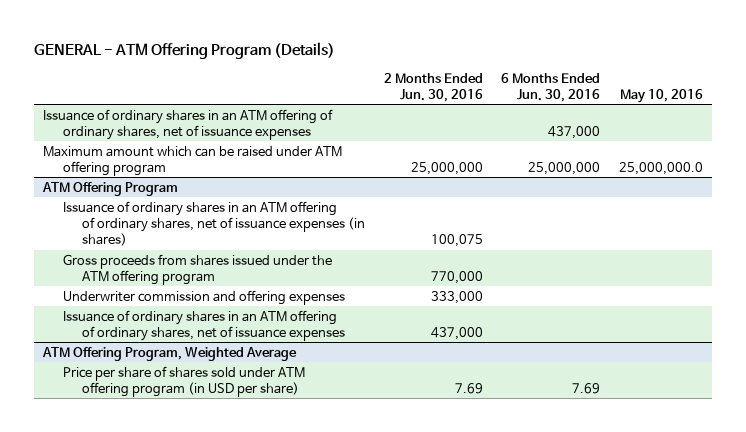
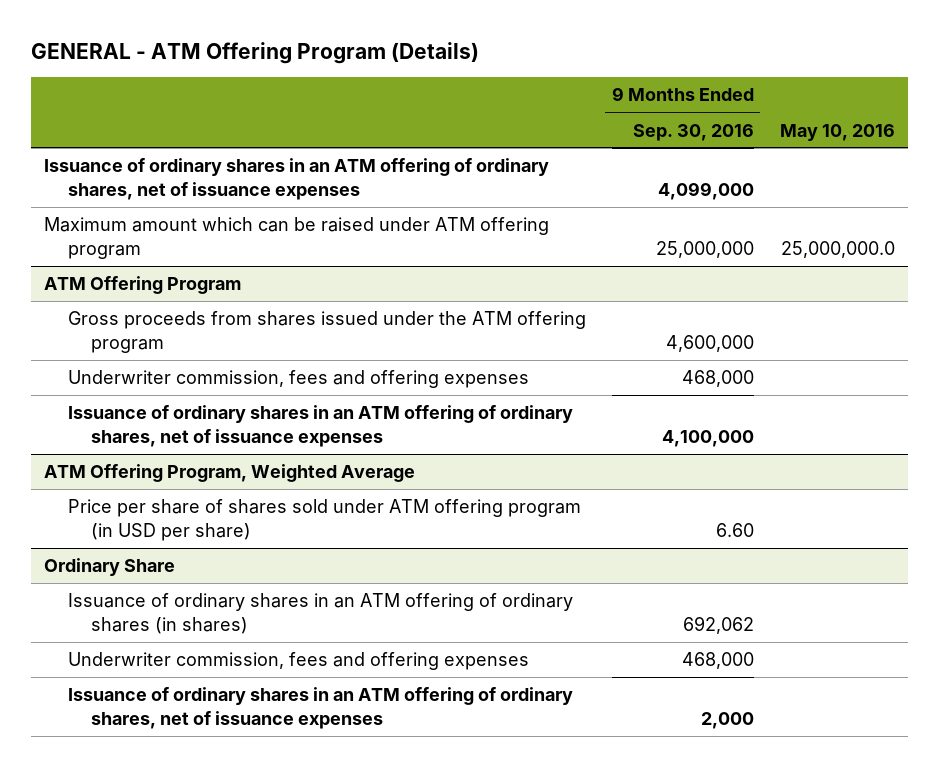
- | 2 Months Ended Jun. 30, 2016 | 6 Months Ended Jun. 30, 2016 | May 10, 2016
+ | 9 Months Ended Sep. 30, 2016 | May 10, 2016
@ ATM Offering Program
- Issuance of ordinary shares in an ATM offering of ordinary shares, net of issuance expenses (in shares) | 100,075 | |
- Underwriter commission and offering expenses | 333,000 | |
+ Underwriter commission, fees and offering expenses | 468,000 |
+ Ordinary Share
+ Issuance of ordinary shares in an ATM offering of ordinary shares (in shares) | 692,062 |
+ Underwriter commission, fees and offering expenses | 468,000 |
+ Issuance of ordinary shares in an ATM offering of ordinary shares, net of issuance expenses | 2,000 |

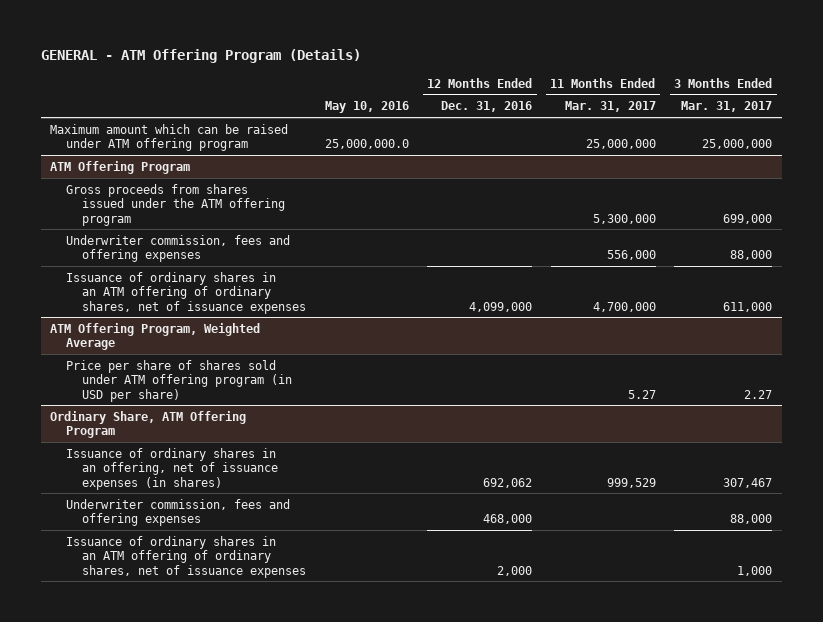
- | 9 Months Ended Sep. 30, 2016 | May 10, 2016
+ | May 10, 2016 | 12 Months Ended Dec. 31, 2016 | 11 Months Ended Mar. 31, 2017 | 3 Months Ended Mar. 31, 2017
- Issuance of ordinary shares in an ATM offering of ordinary shares, net of issuance expenses | 4,099,000 |
- Ordinary Share
- Issuance of ordinary shares in an ATM offering of ordinary shares (in shares) | 692,062 |
+ Ordinary Share, ATM Offering Program
+ Issuance of ordinary shares in an offering, net of issuance expenses (in shares) | | 692,062 | 999,529 | 307,467

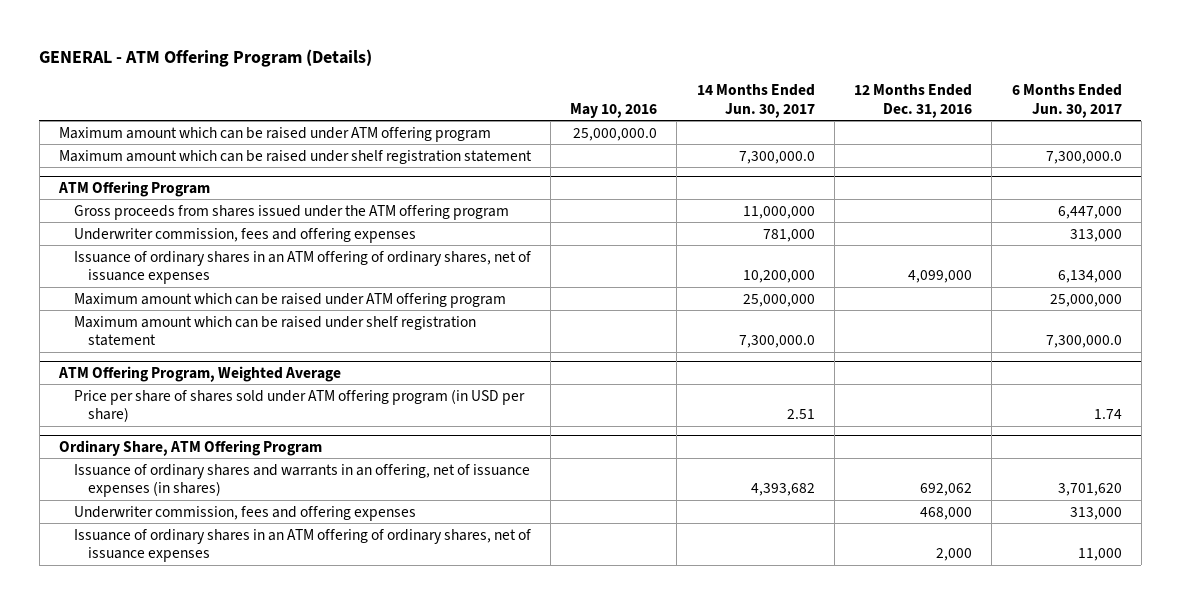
- | May 10, 2016 | 12 Months Ended Dec. 31, 2016 | 11 Months Ended Mar. 31, 2017 | 3 Months Ended Mar. 31, 2017
+ | May 10, 2016 | 14 Months Ended Jun. 30, 2017 | 12 Months Ended Dec. 31, 2016 | 6 Months Ended Jun. 30, 2017
+ Maximum amount which can be raised under shelf registration statement | | 7,300,000.0 | | 7,300,000.0
@ ATM Offering Program
+ Maximum amount which can be raised under ATM offering program | | 25,000,000 | | 25,000,000
+ Maximum amount which can be raised under shelf registration statement | | 7,300,000.0 | | 7,300,000.0
@ Ordinary Share, ATM Offering Program
- Issuance of ordinary shares in an offering, net of issuance expenses (in shares) | | 692,062 | 999,529 | 307,467
+ Issuance of ordinary shares and warrants in an offering, net of issuance expenses (in shares) | | 4,393,682 | 692,062 | 3,701,620

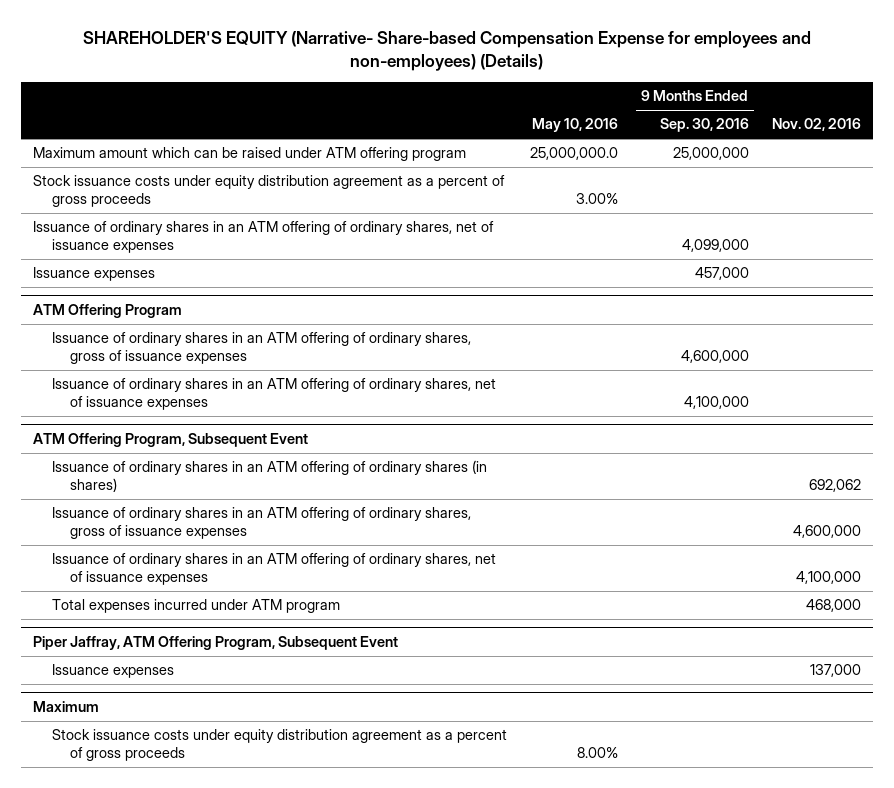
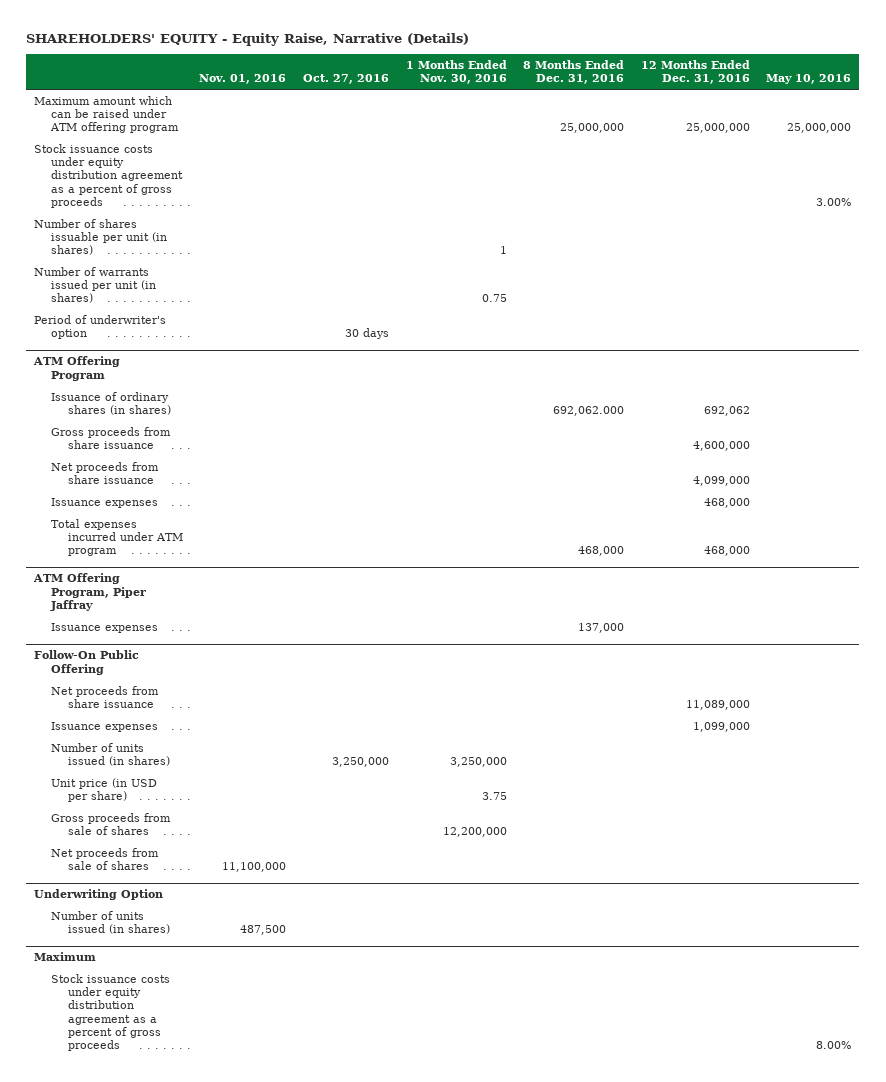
- SHAREHOLDER'S EQUITY (Narrative- Share-based Compensation Expense for employees and non-employees) (Details)
+ SHAREHOLDERS' EQUITY - Equity Raise, Narrative (Details)
- | May 10, 2016 | 9 Months Ended Sep. 30, 2016 | Nov. 02, 2016
+ | Nov. 01, 2016 | Oct. 27, 2016 | 1 Months Ended Nov. 30, 2016 | 8 Months Ended Dec. 31, 2016 | 12 Months Ended Dec. 31, 2016 | May 10, 2016
- Maximum amount which can be raised under ATM offering program | 25,000,000.0 | 25,000,000 |
+ Maximum amount which can be raised under ATM offering program | | | | 25,000,000 | 25,000,000 | 25,000,000
- Issuance of ordinary shares in an ATM offering of ordinary shares, net of issuance expenses | | 4,099,000 |
- Issuance expenses | | 457,000 |
+ Number of shares issuable per unit (in shares) | | | 1 | | |
+ Number of warrants issued per unit (in shares) | | | 0.75 | | |
+ Period of underwriter's option | | 30 days | | | |
@ ATM Offering Program
- Issuance of ordinary shares in an ATM offering of ordinary shares, gross of issuance expenses | | 4,600,000 |
- Issuance of ordinary shares in an ATM offering of ordinary shares, net of issuance expenses | | 4,100,000 |
- ATM Offering Program, Subsequent Event
- Issuance of ordinary shares in an ATM offering of ordinary shares (in shares) | | | 692,062
- Issuance of ordinary shares in an ATM offering of ordinary shares, gross of issuance expenses | | | 4,600,000
- Issuance of ordinary shares in an ATM offering of ordinary shares, net of issuance expenses | | | 4,100,000
- Total expenses incurred under ATM program | | | 468,000
- Piper Jaffray, ATM Offering Program, Subsequent Event
@ ATM Offering Program
+ Issuance of ordinary shares (in shares) | | | | 692,062.000 | 692,062 |
+ Gross proceeds from share issuance | | | | | 4,600,000 |
+ Net proceeds from share issuance | | | | | 4,099,000 |
+ Issuance expenses | | | | | 468,000 |
+ Total expenses incurred under ATM program | | | | 468,000 | 468,000 |
+ ATM Offering Program, Piper Jaffray
+ Follow-On Public Offering
+ Net proceeds from share issuance | | | | | 11,089,000 |
+ Issuance expenses | | | | | 1,099,000 |
+ Number of units issued (in shares) | | 3,250,000 | 3,250,000 | | |
+ Unit price (in USD per share) | | | 3.75 | | |
+ Gross proceeds from sale of shares | | | 12,200,000 | | |
+ Net proceeds from sale of shares | 11,100,000 | | | | |
+ Underwriting Option
+ Number of units issued (in shares) | 487,500 | | | | |

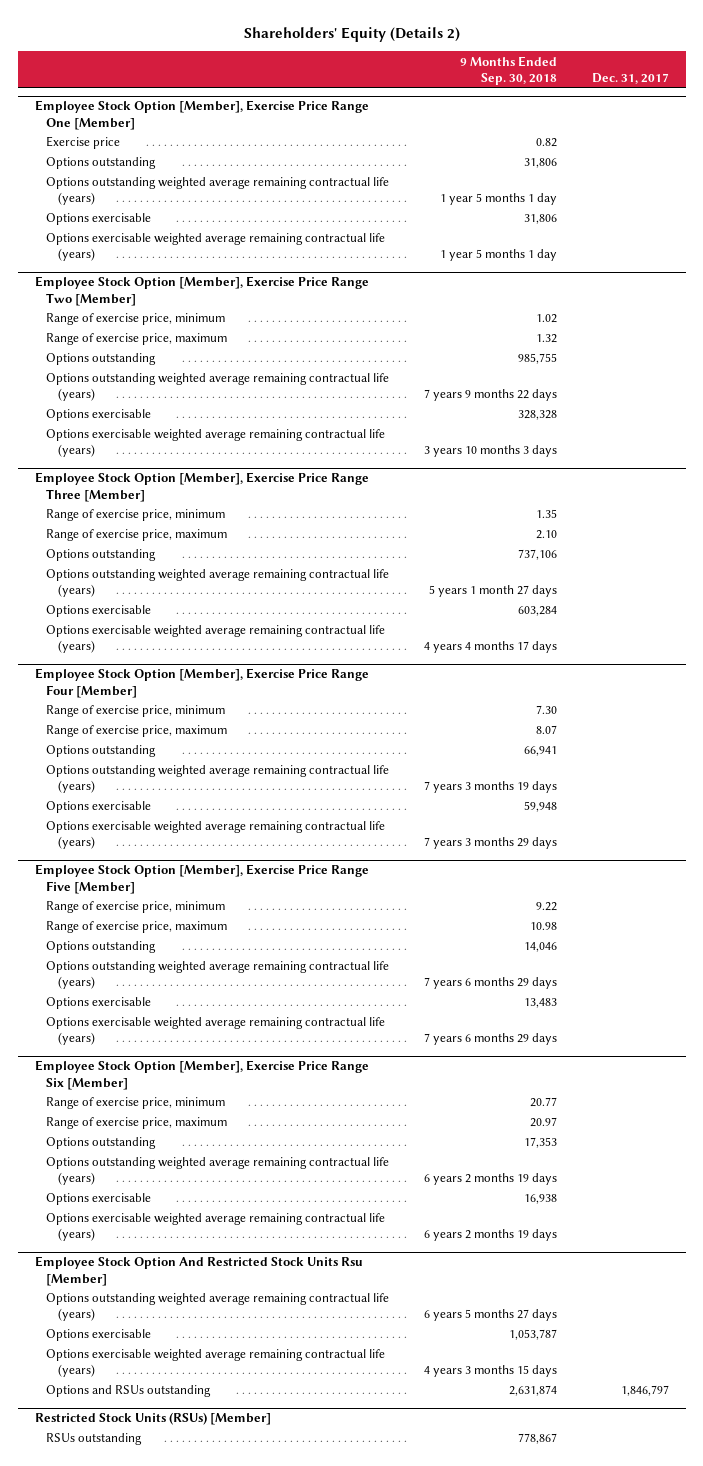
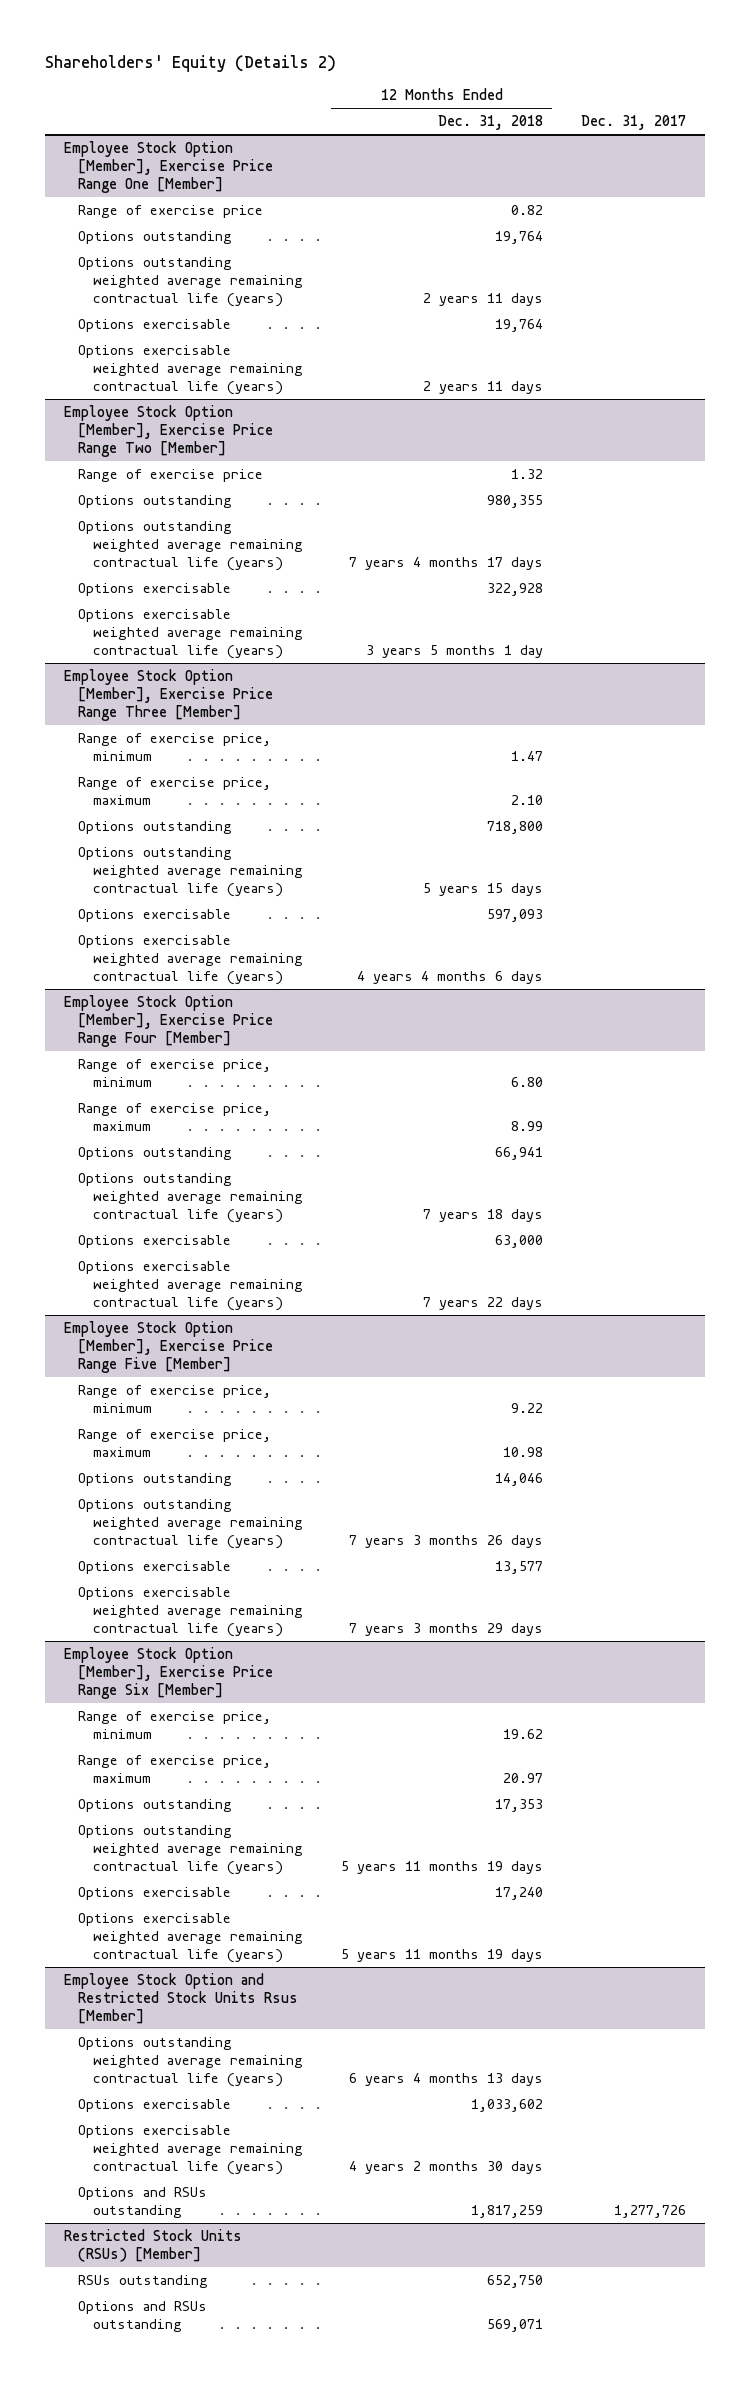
- | 9 Months Ended Sep. 30, 2018 | Dec. 31, 2017
+ | 12 Months Ended Dec. 31, 2018 | Dec. 31, 2017
@ Employee Stock Option [Member], Exercise Price Range One [Member]
- Exercise price | 0.82 |
+ Range of exercise price | 0.82 |
@ Employee Stock Option [Member], Exercise Price Range Two [Member]
- Range of exercise price, minimum | 1.02 |
- Range of exercise price, maximum | 1.32 |
+ Range of exercise price | 1.32 |
- Employee Stock Option And Restricted Stock Units Rsu [Member]
+ Employee Stock Option and Restricted Stock Units Rsus [Member]
- Options and RSUs outstanding | 2,631,874 | 1,846,797
+ Options and RSUs outstanding | 1,817,259 | 1,277,726
@ Restricted Stock Units (RSUs) [Member]
+ Options and RSUs outstanding | 569,071 |

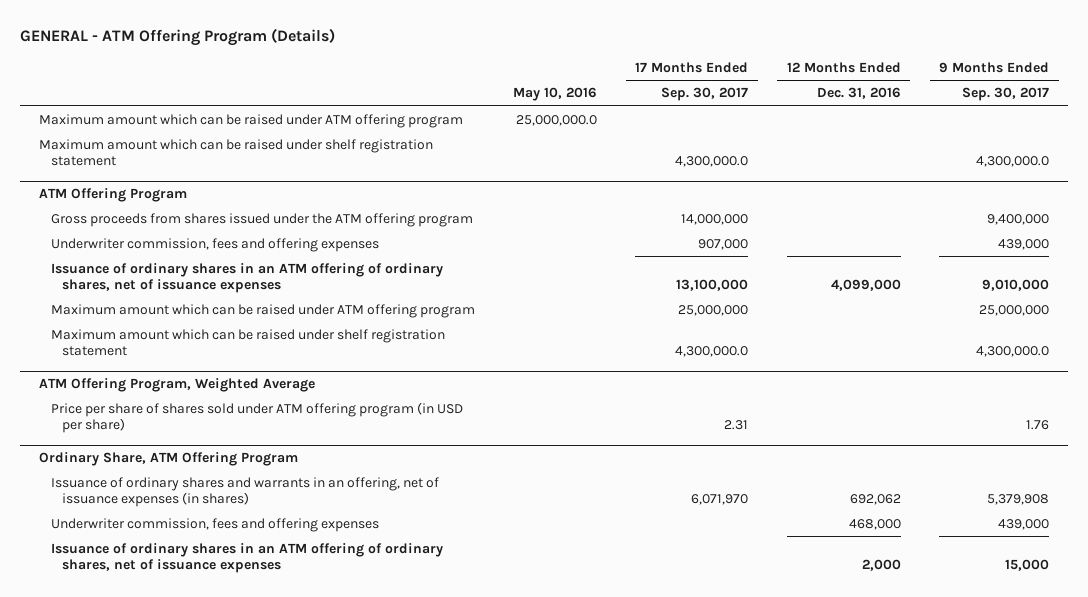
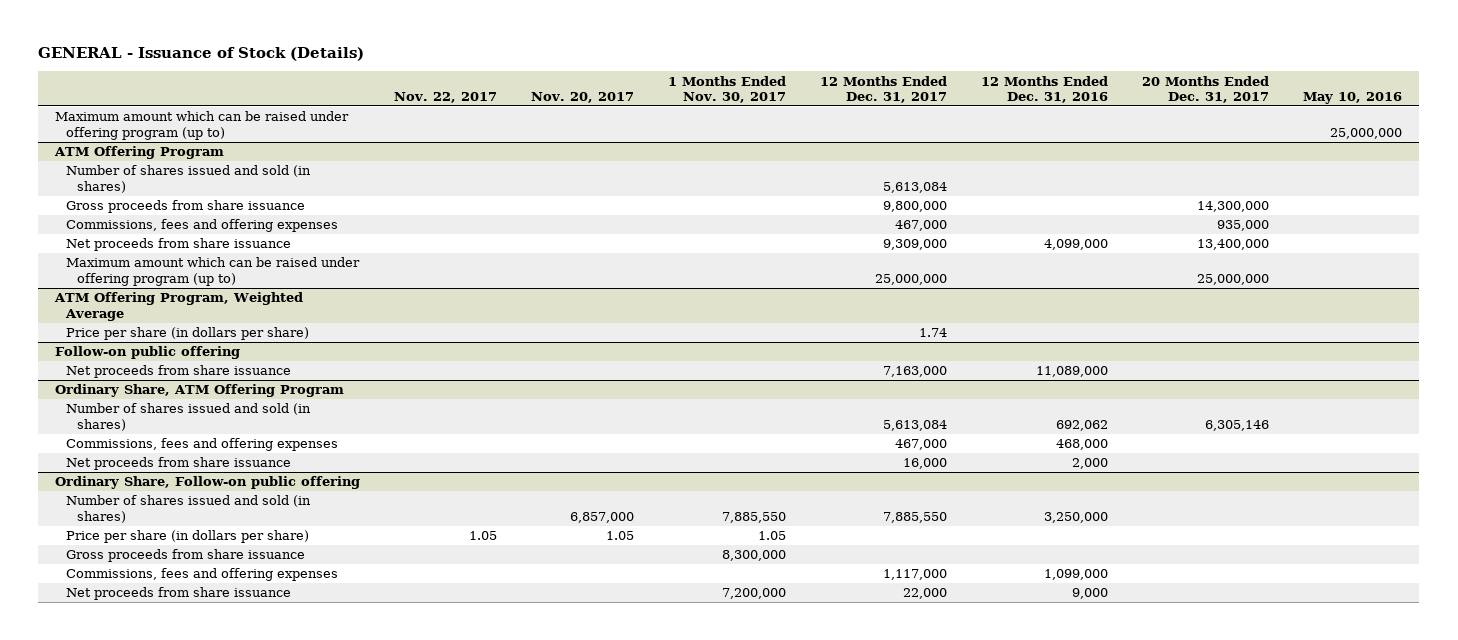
- GENERAL - ATM Offering Program (Details)
+ GENERAL - Issuance of Stock (Details)
- | May 10, 2016 | 17 Months Ended Sep. 30, 2017 | 12 Months Ended Dec. 31, 2016 | 9 Months Ended Sep. 30, 2017
+ | Nov. 22, 2017 | Nov. 20, 2017 | 1 Months Ended Nov. 30, 2017 | 12 Months Ended Dec. 31, 2017 | 12 Months Ended Dec. 31, 2016 | 20 Months Ended Dec. 31, 2017 | May 10, 2016
- Maximum amount which can be raised under ATM offering program | 25,000,000.0 | | |
- Maximum amount which can be raised under shelf registration statement | | 4,300,000.0 | | 4,300,000.0
+ Maximum amount which can be raised under offering program (up to) | | | | | | | 25,000,000
@ ATM Offering Program
- Gross proceeds from shares issued under the ATM offering program | | 14,000,000 | | 9,400,000
- Underwriter commission, fees and offering expenses | | 907,000 | | 439,000
- Issuance of ordinary shares in an ATM offering of ordinary shares, net of issuance expenses | | 13,100,000 | 4,099,000 | 9,010,000
- Maximum amount which can be raised under ATM offering program | | 25,000,000 | | 25,000,000
- Maximum amount which can be raised under shelf registration statement | | 4,300,000.0 | | 4,300,000.0
+ Number of shares issued and sold (in shares) | | | | 5,613,084 | | |
+ Gross proceeds from share issuance | | | | 9,800,000 | | 14,300,000 |
+ Commissions, fees and offering expenses | | | | 467,000 | | 935,000 |
+ Net proceeds from share issuance | | | | 9,309,000 | 4,099,000 | 13,400,000 |
+ Maximum amount which can be raised under offering program (up to) | | | | 25,000,000 | | 25,000,000 |
@ ATM Offering Program, Weighted Average
- Price per share of shares sold under ATM offering program (in USD per share) | | 2.31 | | 1.76
+ Price per share (in dollars per share) | | | | 1.74 | | |
+ Follow-on public offering
+ Net proceeds from share issuance | | | | 7,163,000 | 11,089,000 | |
@ Ordinary Share, ATM Offering Program
- Issuance of ordinary shares and warrants in an offering, net of issuance expenses (in shares) | | 6,071,970 | 692,062 | 5,379,908
- Underwriter commission, fees and offering expenses | | | 468,000 | 439,000
- Issuance of ordinary shares in an ATM offering of ordinary shares, net of issuance expenses | | | 2,000 | 15,000
+ Number of shares issued and sold (in shares) | | | | 5,613,084 | 692,062 | 6,305,146 |
+ Commissions, fees and offering expenses | | | | 467,000 | 468,000 | |
+ Net proceeds from share issuance | | | | 16,000 | 2,000 | |
+ Ordinary Share, Follow-on public offering
+ Number of shares issued and sold (in shares) | | 6,857,000 | 7,885,550 | 7,885,550 | 3,250,000 | |
+ Price per share (in dollars per share) | 1.05 | 1.05 | 1.05 | | | |
+ Gross proceeds from share issuance | | | 8,300,000 | | | |
+ Commissions, fees and offering expenses | | | | 1,117,000 | 1,099,000 | |
+ Net proceeds from share issuance | | | 7,200,000 | 22,000 | 9,000 | |

